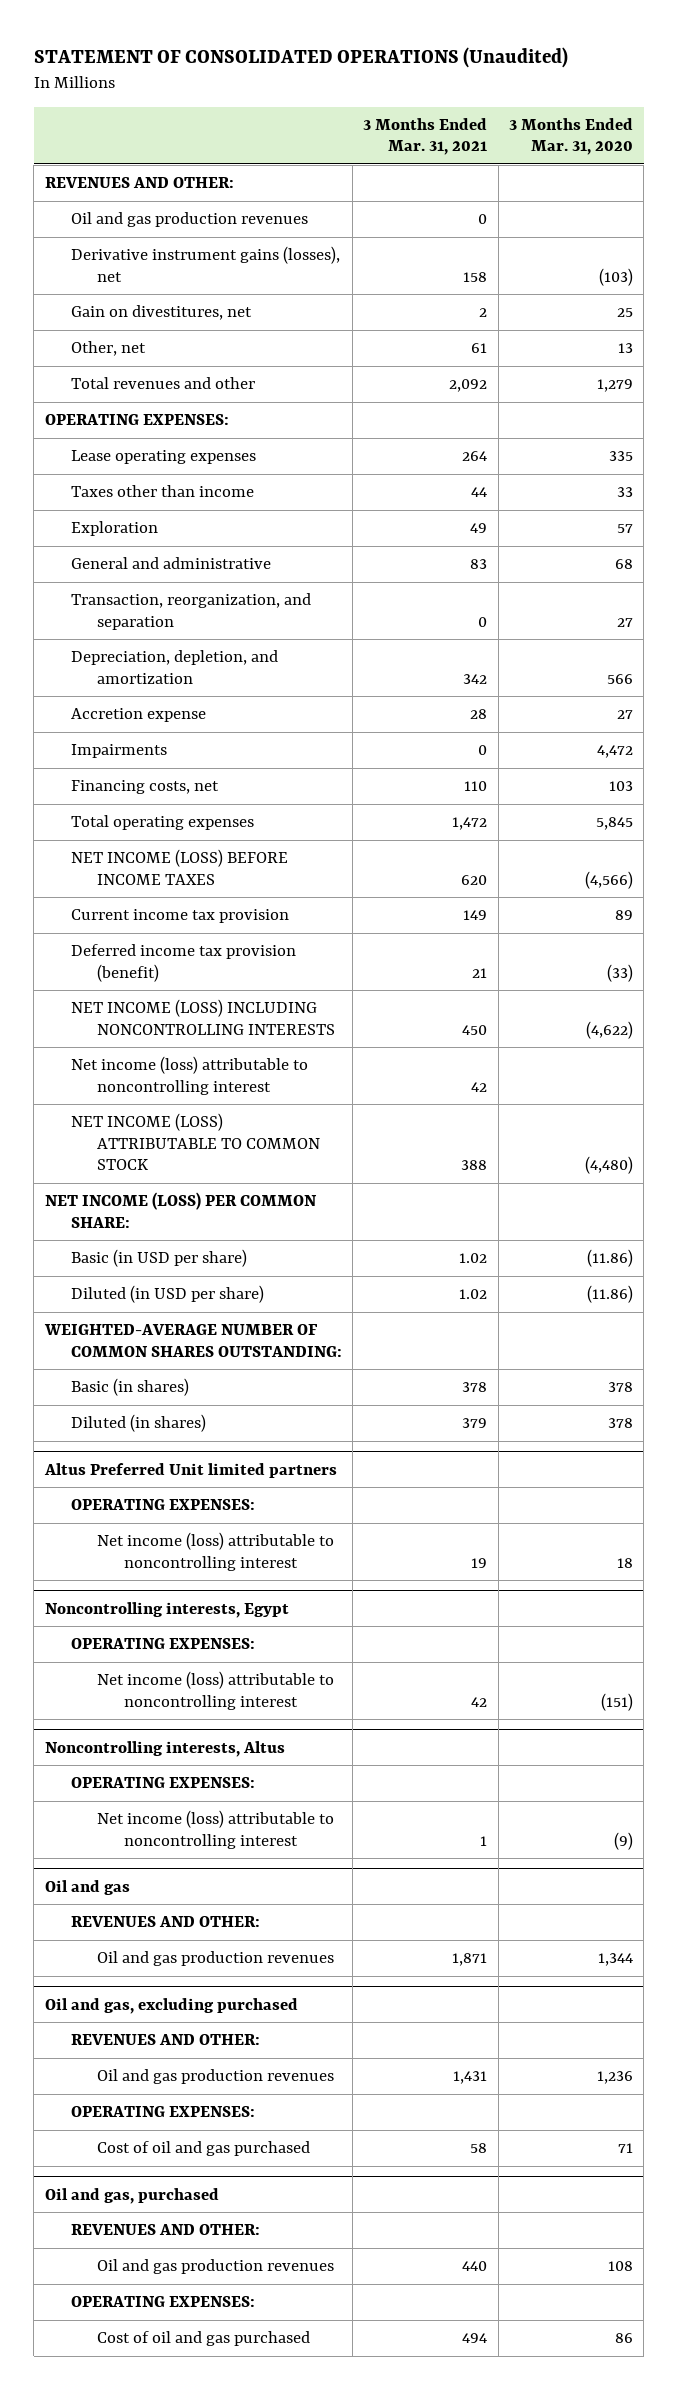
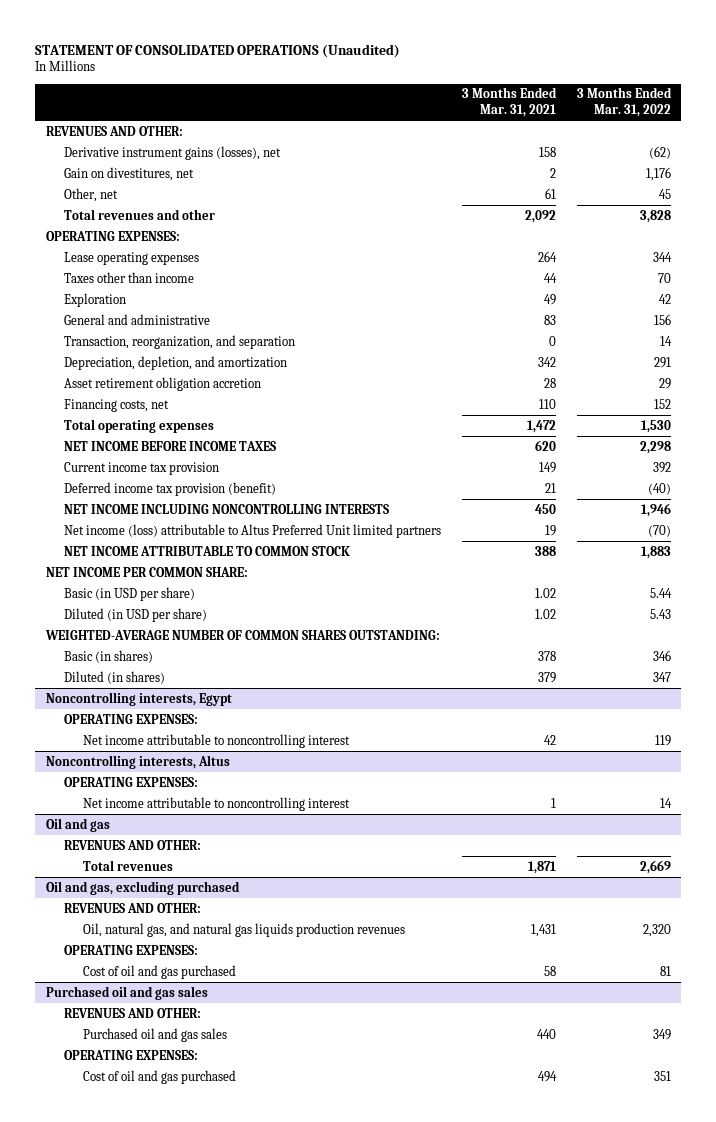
- | 3 Months Ended Mar. 31, 2021 | 3 Months Ended Mar. 31, 2020
+ | 3 Months Ended Mar. 31, 2021 | 3 Months Ended Mar. 31, 2022
- Oil and gas production revenues | 0 |
- Accretion expense | 28 | 27
- Impairments | 0 | 4,472
+ Asset retirement obligation accretion | 28 | 29
- NET INCOME (LOSS) BEFORE INCOME TAXES | 620 | (4,566)
+ NET INCOME BEFORE INCOME TAXES | 620 | 2,298
- NET INCOME (LOSS) INCLUDING NONCONTROLLING INTERESTS | 450 | (4,622)
- Net income (loss) attributable to noncontrolling interest | 42 |
- NET INCOME (LOSS) ATTRIBUTABLE TO COMMON STOCK | 388 | (4,480)
- NET INCOME (LOSS) PER COMMON SHARE:
+ NET INCOME INCLUDING NONCONTROLLING INTERESTS | 450 | 1,946
+ Net income (loss) attributable to Altus Preferred Unit limited partners | 19 | (70)
+ NET INCOME ATTRIBUTABLE TO COMMON STOCK | 388 | 1,883
+ NET INCOME PER COMMON SHARE:
- Altus Preferred Unit limited partners
- OPERATING EXPENSES:
- Net income (loss) attributable to noncontrolling interest | 19 | 18
@ Noncontrolling interests, Egypt
- Net income (loss) attributable to noncontrolling interest | 42 | (151)
+ Net income attributable to noncontrolling interest | 42 | 119
@ Noncontrolling interests, Altus
- Net income (loss) attributable to noncontrolling interest | 1 | (9)
+ Net income attributable to noncontrolling interest | 1 | 14
@ Oil and gas
- Oil and gas production revenues | 1,871 | 1,344
+ Total revenues | 1,871 | 2,669
@ Oil and gas, excluding purchased
- Oil and gas production revenues | 1,431 | 1,236
+ Oil, natural gas, and natural gas liquids production revenues | 1,431 | 2,320
- Oil and gas, purchased
+ Purchased oil and gas sales
- Oil and gas production revenues | 440 | 108
+ Purchased oil and gas sales | 440 | 349

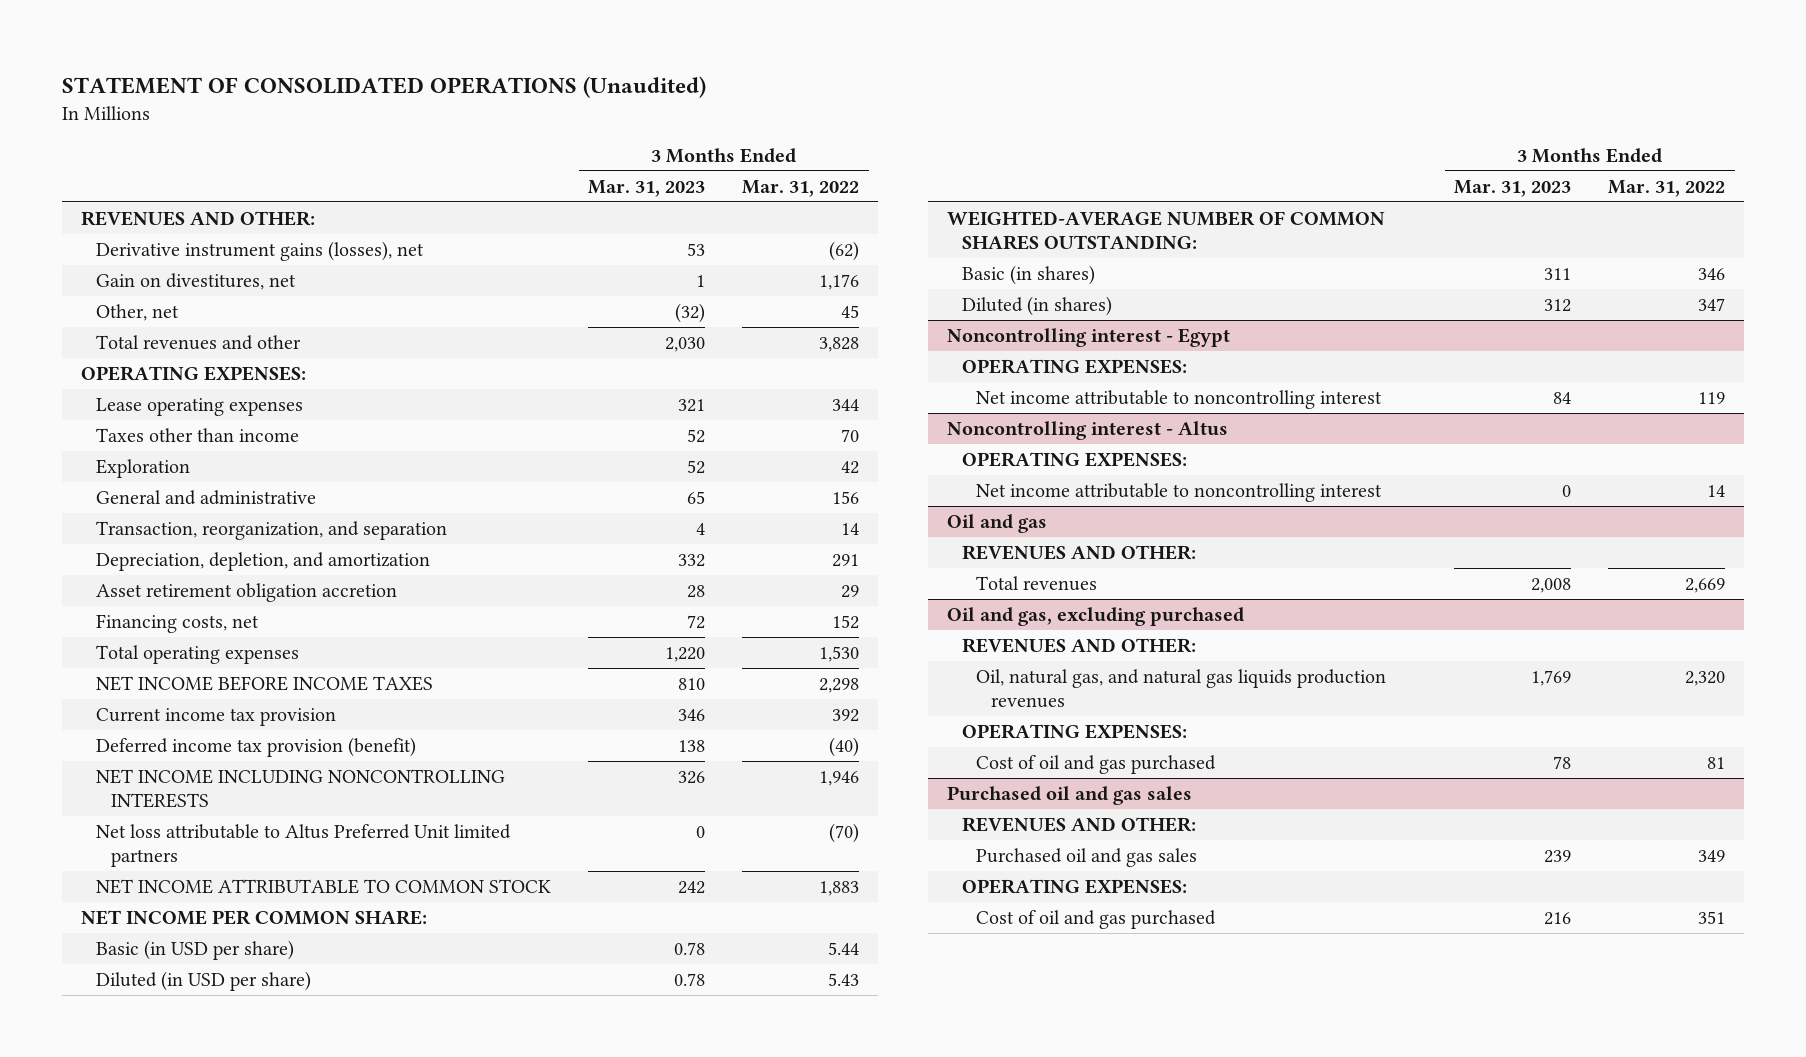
- | 3 Months Ended Mar. 31, 2021 | 3 Months Ended Mar. 31, 2022
+ | 3 Months Ended Mar. 31, 2023 | 3 Months Ended Mar. 31, 2022
- Net income (loss) attributable to Altus Preferred Unit limited partners | 19 | (70)
+ Net loss attributable to Altus Preferred Unit limited partners | 0 | (70)
- Noncontrolling interests, Egypt
+ Noncontrolling interest - Egypt
- Noncontrolling interests, Altus
+ Noncontrolling interest - Altus

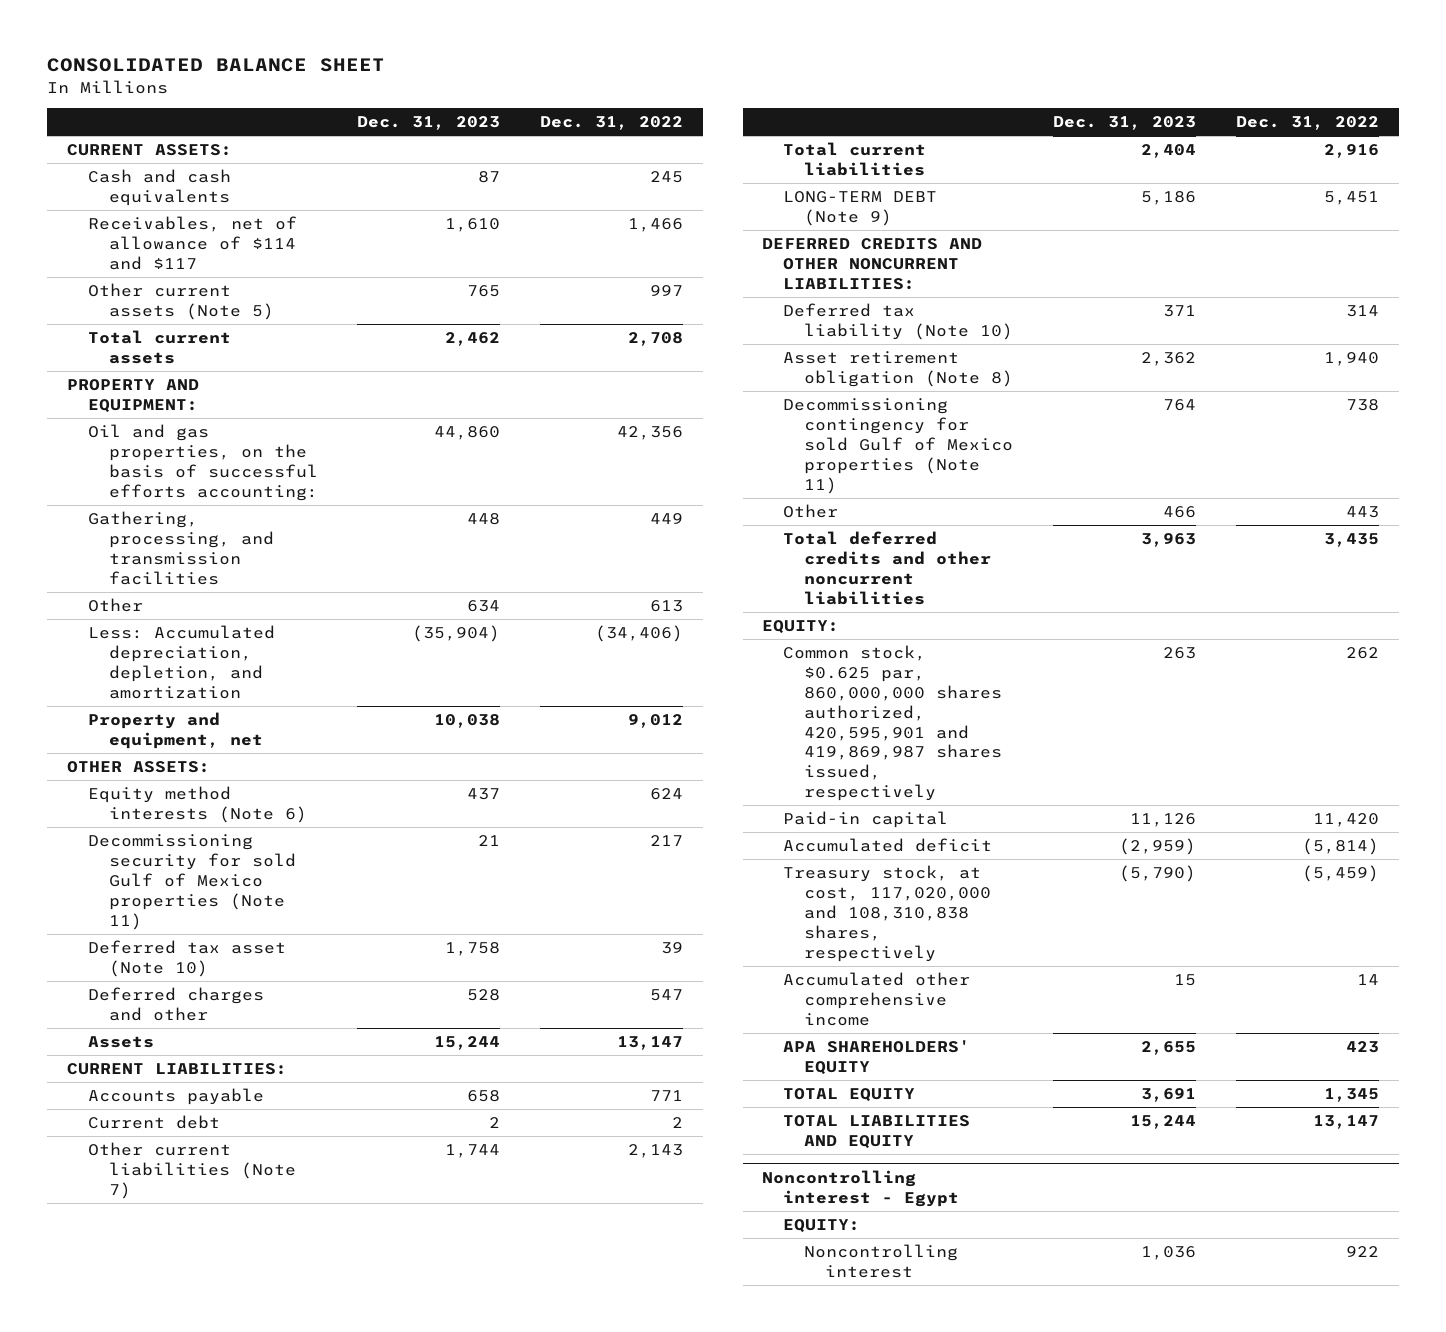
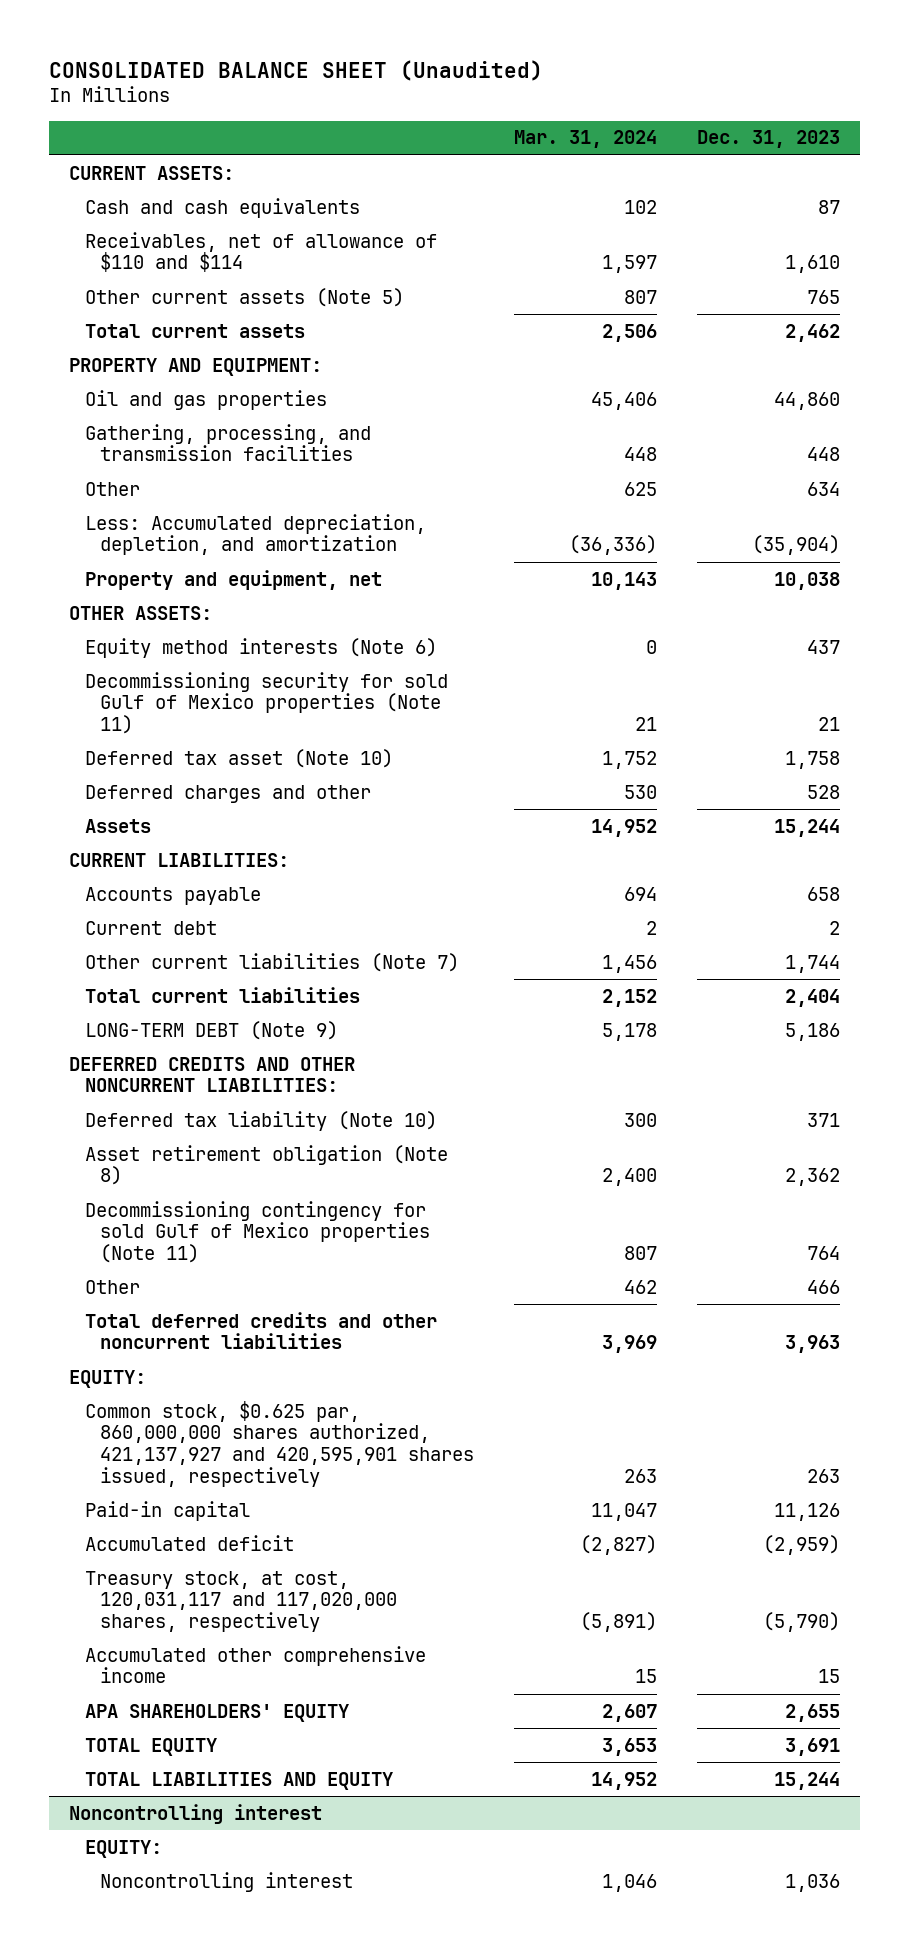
- CONSOLIDATED BALANCE SHEET
+ CONSOLIDATED BALANCE SHEET (Unaudited)
- | Dec. 31, 2023 | Dec. 31, 2022
+ | Mar. 31, 2024 | Dec. 31, 2023
- Receivables, net of allowance of $114 and $117 | 1,610 | 1,466
+ Receivables, net of allowance of $110 and $114 | 1,597 | 1,610
- Oil and gas properties, on the basis of successful efforts accounting: | 44,860 | 42,356
+ Oil and gas properties | 45,406 | 44,860
- Common stock, $0.625 par, 860,000,000 shares authorized, 420,595,901 and 419,869,987 shares issued, respectively | 263 | 262
+ Common stock, $0.625 par, 860,000,000 shares authorized, 421,137,927 and 420,595,901 shares issued, respectively | 263 | 263
- Treasury stock, at cost, 117,020,000 and 108,310,838 shares, respectively | (5,790) | (5,459)
+ Treasury stock, at cost, 120,031,117 and 117,020,000 shares, respectively | (5,891) | (5,790)
- Noncontrolling interest - Egypt
+ Noncontrolling interest

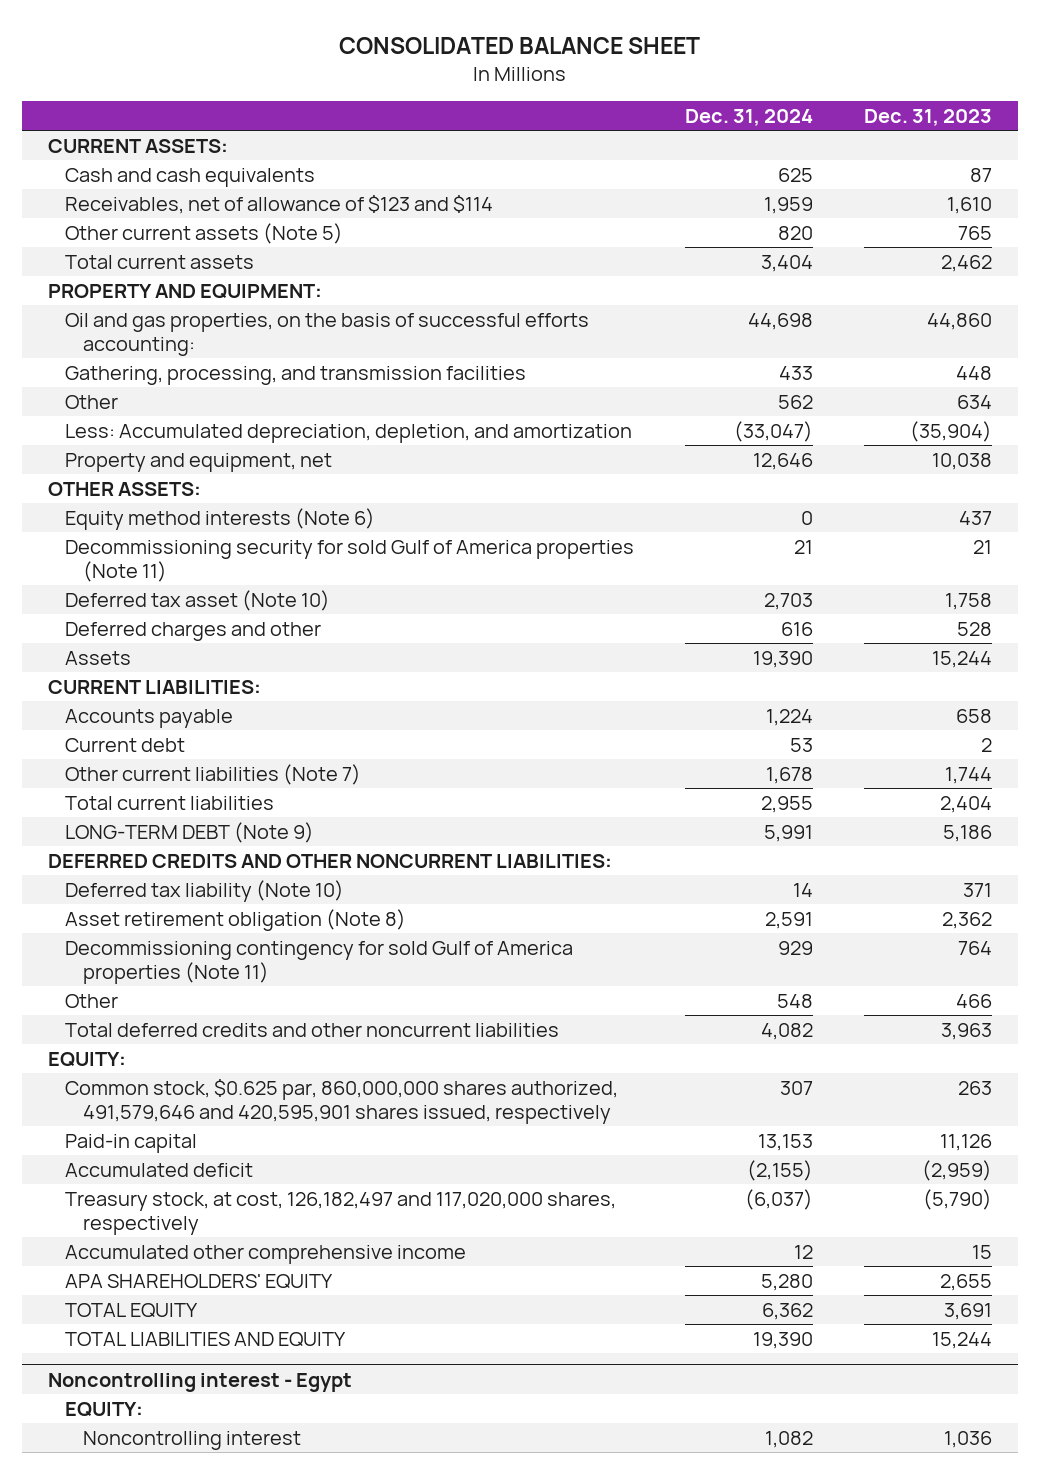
- CONSOLIDATED BALANCE SHEET (Unaudited)
+ CONSOLIDATED BALANCE SHEET
- | Mar. 31, 2024 | Dec. 31, 2023
+ | Dec. 31, 2024 | Dec. 31, 2023
- Receivables, net of allowance of $110 and $114 | 1,597 | 1,610
+ Receivables, net of allowance of $123 and $114 | 1,959 | 1,610
- Oil and gas properties | 45,406 | 44,860
+ Oil and gas properties, on the basis of successful efforts accounting: | 44,698 | 44,860
- Decommissioning security for sold Gulf of Mexico properties (Note 11) | 21 | 21
+ Decommissioning security for sold Gulf of America properties (Note 11) | 21 | 21
- Decommissioning contingency for sold Gulf of Mexico properties (Note 11) | 807 | 764
+ Decommissioning contingency for sold Gulf of America properties (Note 11) | 929 | 764
- Common stock, $0.625 par, 860,000,000 shares authorized, 421,137,927 and 420,595,901 shares issued, respectively | 263 | 263
+ Common stock, $0.625 par, 860,000,000 shares authorized, 491,579,646 and 420,595,901 shares issued, respectively | 307 | 263
- Treasury stock, at cost, 120,031,117 and 117,020,000 shares, respectively | (5,891) | (5,790)
+ Treasury stock, at cost, 126,182,497 and 117,020,000 shares, respectively | (6,037) | (5,790)
- Noncontrolling interest
+ Noncontrolling interest - Egypt

